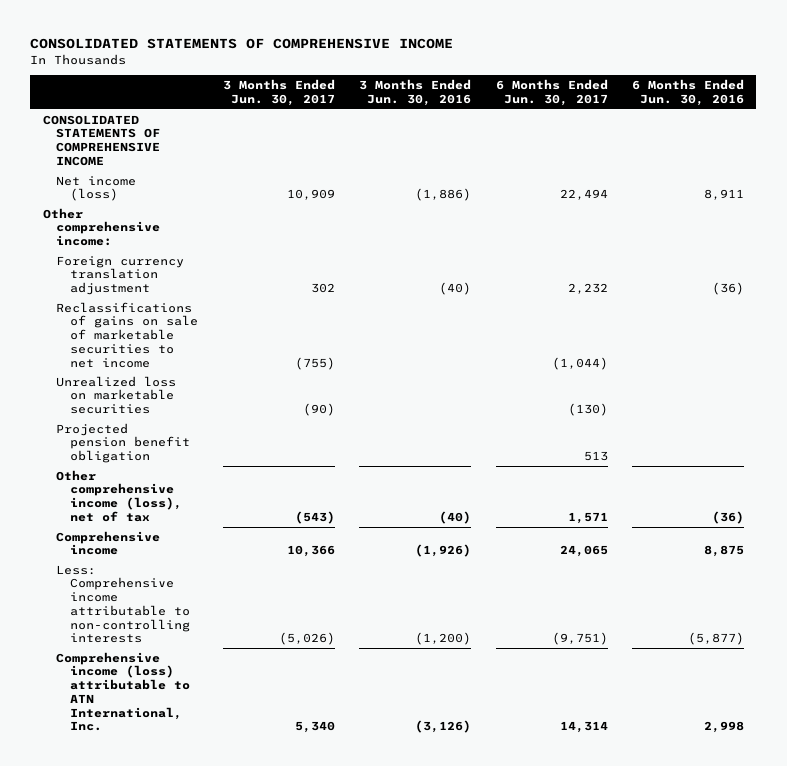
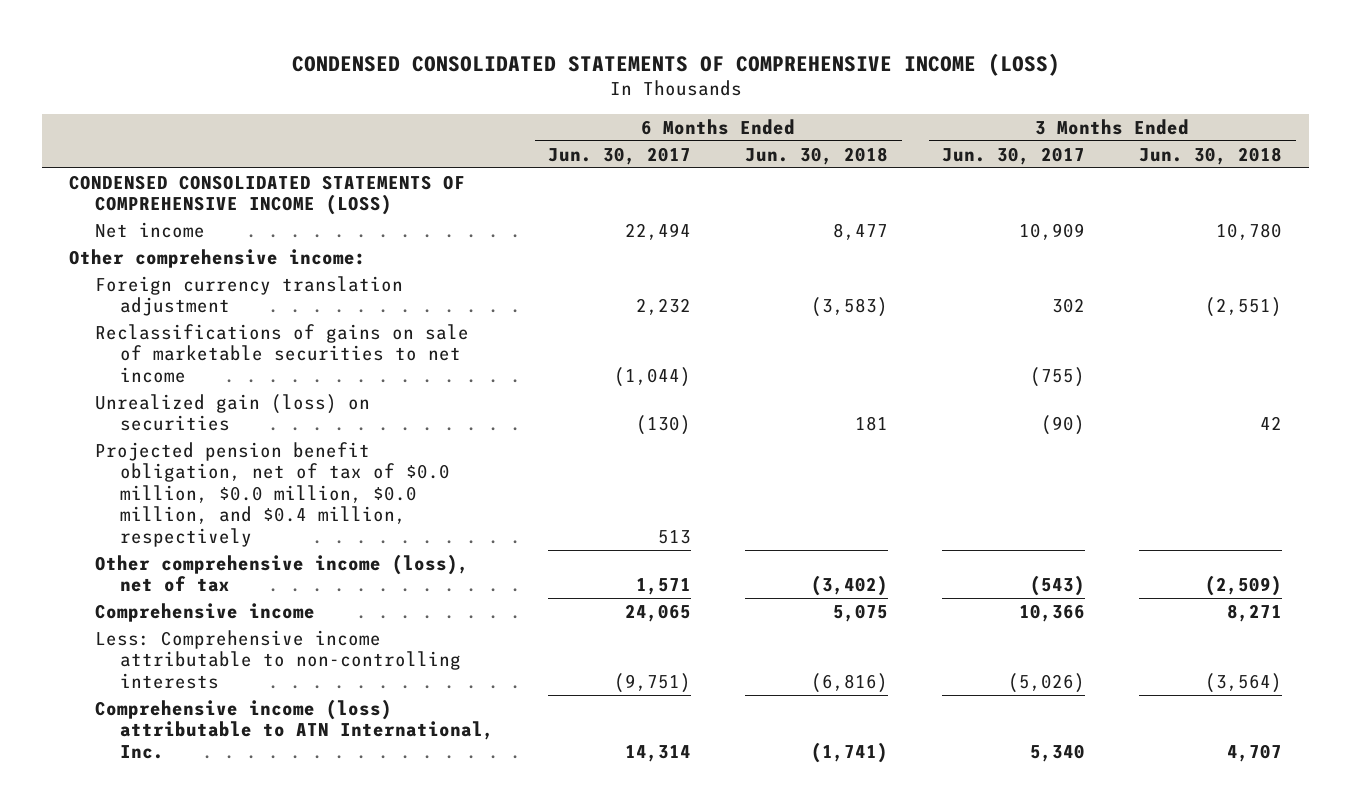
- CONSOLIDATED STATEMENTS OF COMPREHENSIVE INCOME
+ CONDENSED CONSOLIDATED STATEMENTS OF COMPREHENSIVE INCOME (LOSS)
- | 3 Months Ended Jun. 30, 2017 | 3 Months Ended Jun. 30, 2016 | 6 Months Ended Jun. 30, 2017 | 6 Months Ended Jun. 30, 2016
+ | 6 Months Ended Jun. 30, 2017 | 6 Months Ended Jun. 30, 2018 | 3 Months Ended Jun. 30, 2017 | 3 Months Ended Jun. 30, 2018
- CONSOLIDATED STATEMENTS OF COMPREHENSIVE INCOME
- Net income (loss) | 10,909 | (1,886) | 22,494 | 8,911
+ CONDENSED CONSOLIDATED STATEMENTS OF COMPREHENSIVE INCOME (LOSS)
+ Net income | 22,494 | 8,477 | 10,909 | 10,780
- Unrealized loss on marketable securities | (90) | | (130) |
- Projected pension benefit obligation | | | 513 |
+ Unrealized gain (loss) on securities | (130) | 181 | (90) | 42
+ Projected pension benefit obligation, net of tax of $0.0 million, $0.0 million, $0.0 million, and $0.4 million, respectively | 513 | | |

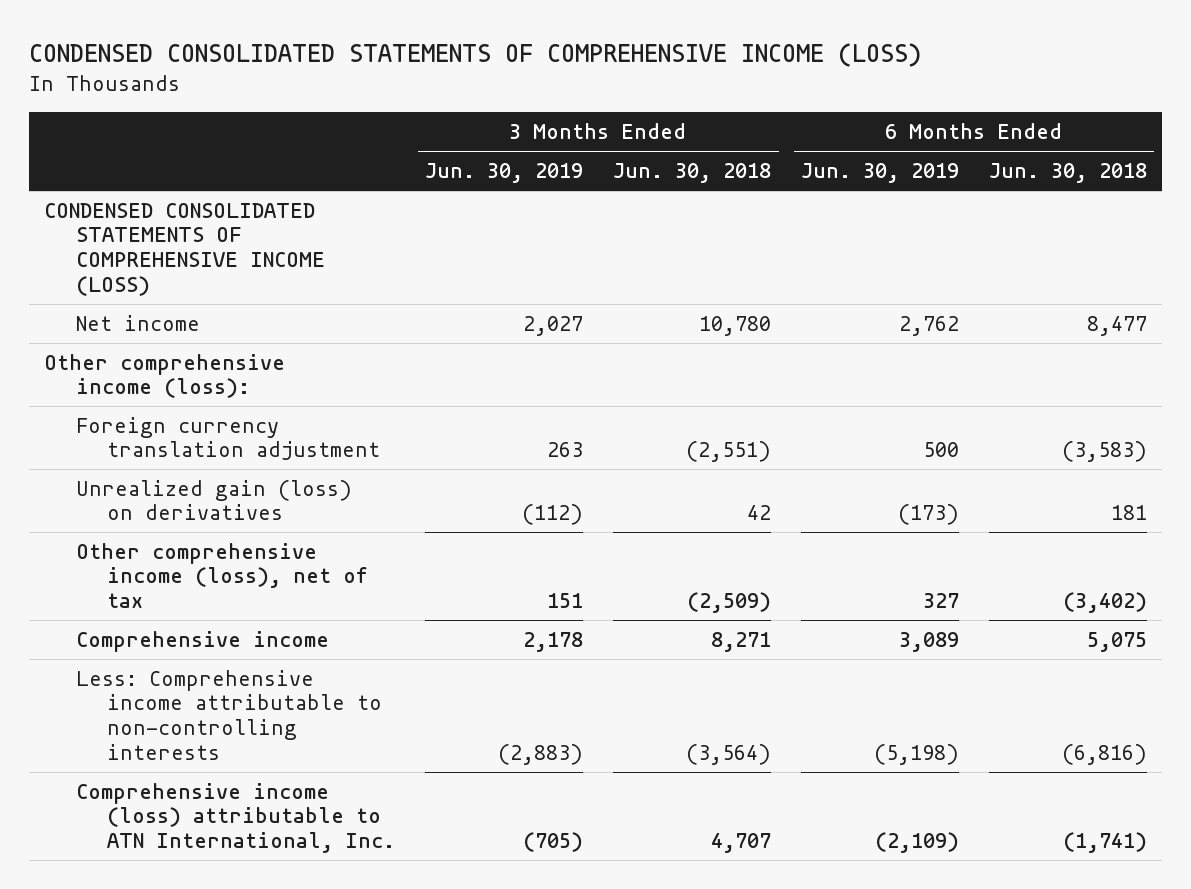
- | 6 Months Ended Jun. 30, 2017 | 6 Months Ended Jun. 30, 2018 | 3 Months Ended Jun. 30, 2017 | 3 Months Ended Jun. 30, 2018
+ | 3 Months Ended Jun. 30, 2019 | 3 Months Ended Jun. 30, 2018 | 6 Months Ended Jun. 30, 2019 | 6 Months Ended Jun. 30, 2018
- Other comprehensive income:
+ Other comprehensive income (loss):
- Reclassifications of gains on sale of marketable securities to net income | (1,044) | | (755) |
- Unrealized gain (loss) on securities | (130) | 181 | (90) | 42
- Projected pension benefit obligation, net of tax of $0.0 million, $0.0 million, $0.0 million, and $0.4 million, respectively | 513 | | |
+ Unrealized gain (loss) on derivatives | (112) | 42 | (173) | 181

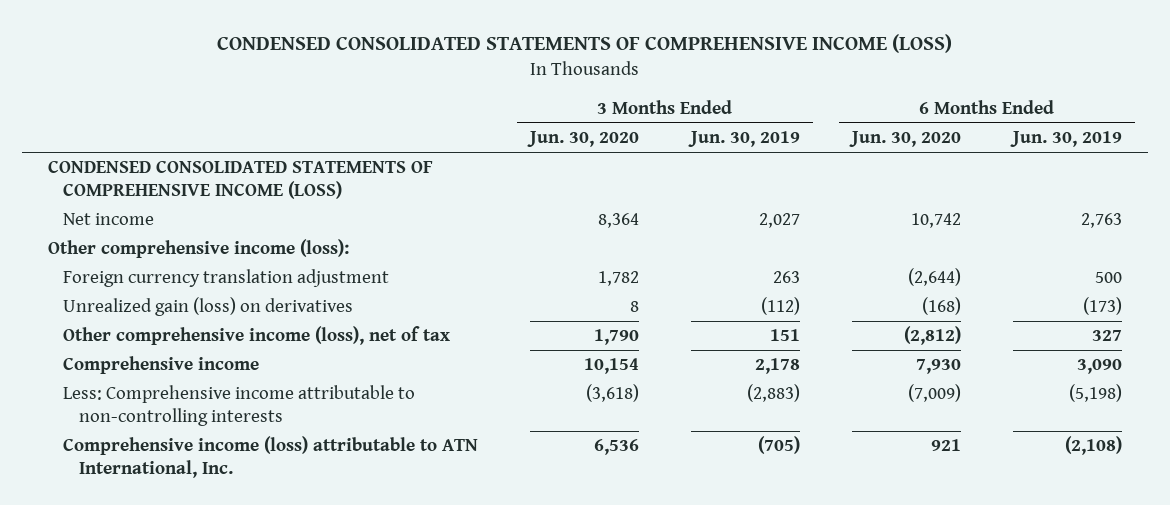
- | 3 Months Ended Jun. 30, 2019 | 3 Months Ended Jun. 30, 2018 | 6 Months Ended Jun. 30, 2019 | 6 Months Ended Jun. 30, 2018
+ | 3 Months Ended Jun. 30, 2020 | 3 Months Ended Jun. 30, 2019 | 6 Months Ended Jun. 30, 2020 | 6 Months Ended Jun. 30, 2019
- Net income | 2,027 | 10,780 | 2,762 | 8,477
+ Net income | 8,364 | 2,027 | 10,742 | 2,763
- Comprehensive income | 2,178 | 8,271 | 3,089 | 5,075
+ Comprehensive income | 10,154 | 2,178 | 7,930 | 3,090
- Comprehensive income (loss) attributable to ATN International, Inc. | (705) | 4,707 | (2,109) | (1,741)
+ Comprehensive income (loss) attributable to ATN International, Inc. | 6,536 | (705) | 921 | (2,108)

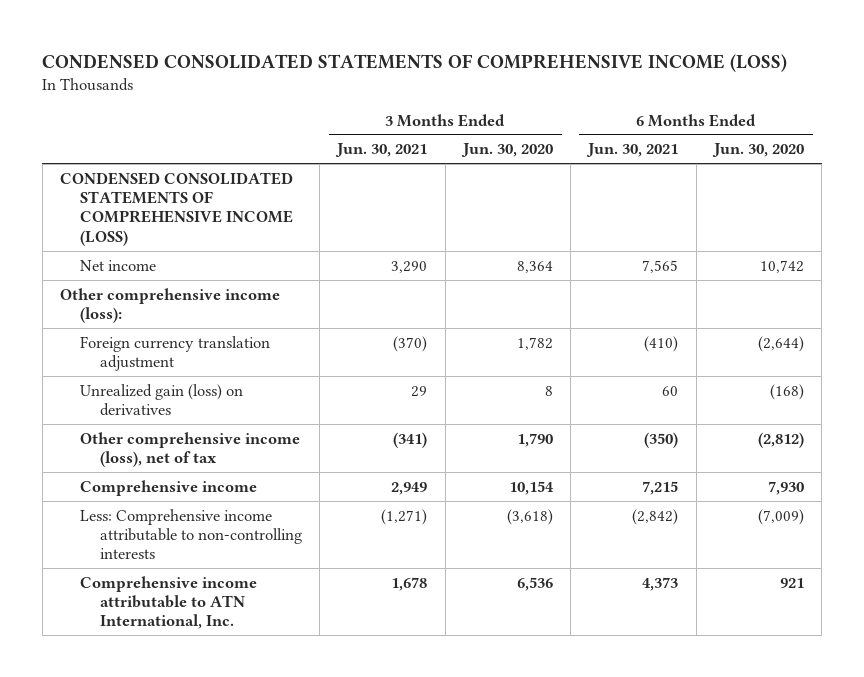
- | 3 Months Ended Jun. 30, 2020 | 3 Months Ended Jun. 30, 2019 | 6 Months Ended Jun. 30, 2020 | 6 Months Ended Jun. 30, 2019
+ | 3 Months Ended Jun. 30, 2021 | 3 Months Ended Jun. 30, 2020 | 6 Months Ended Jun. 30, 2021 | 6 Months Ended Jun. 30, 2020
- Comprehensive income (loss) attributable to ATN International, Inc. | 6,536 | (705) | 921 | (2,108)
+ Comprehensive income attributable to ATN International, Inc. | 1,678 | 6,536 | 4,373 | 921

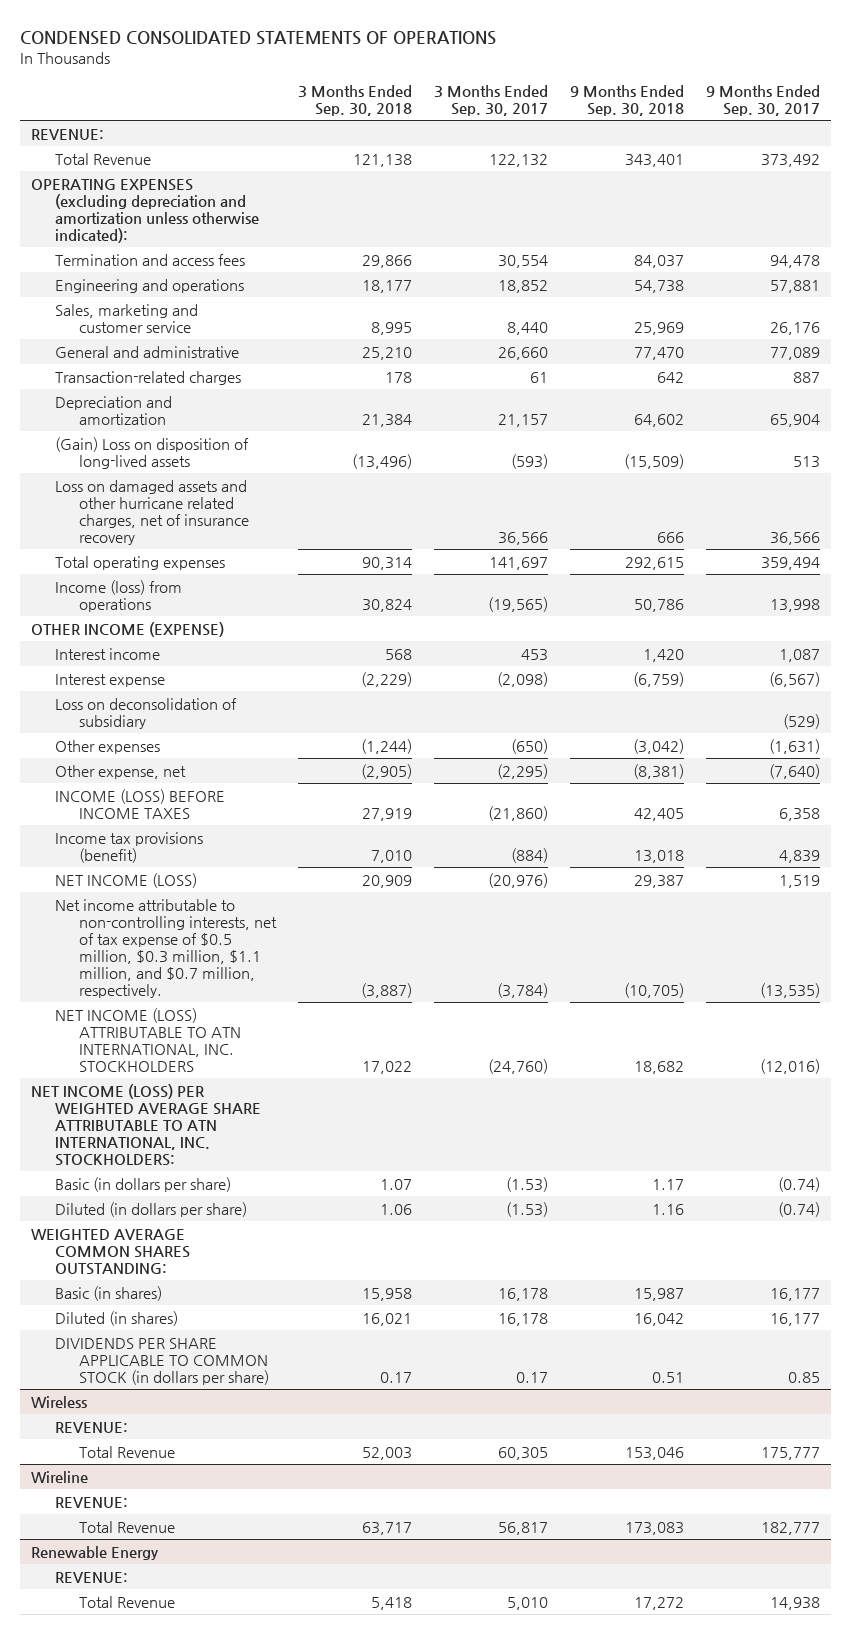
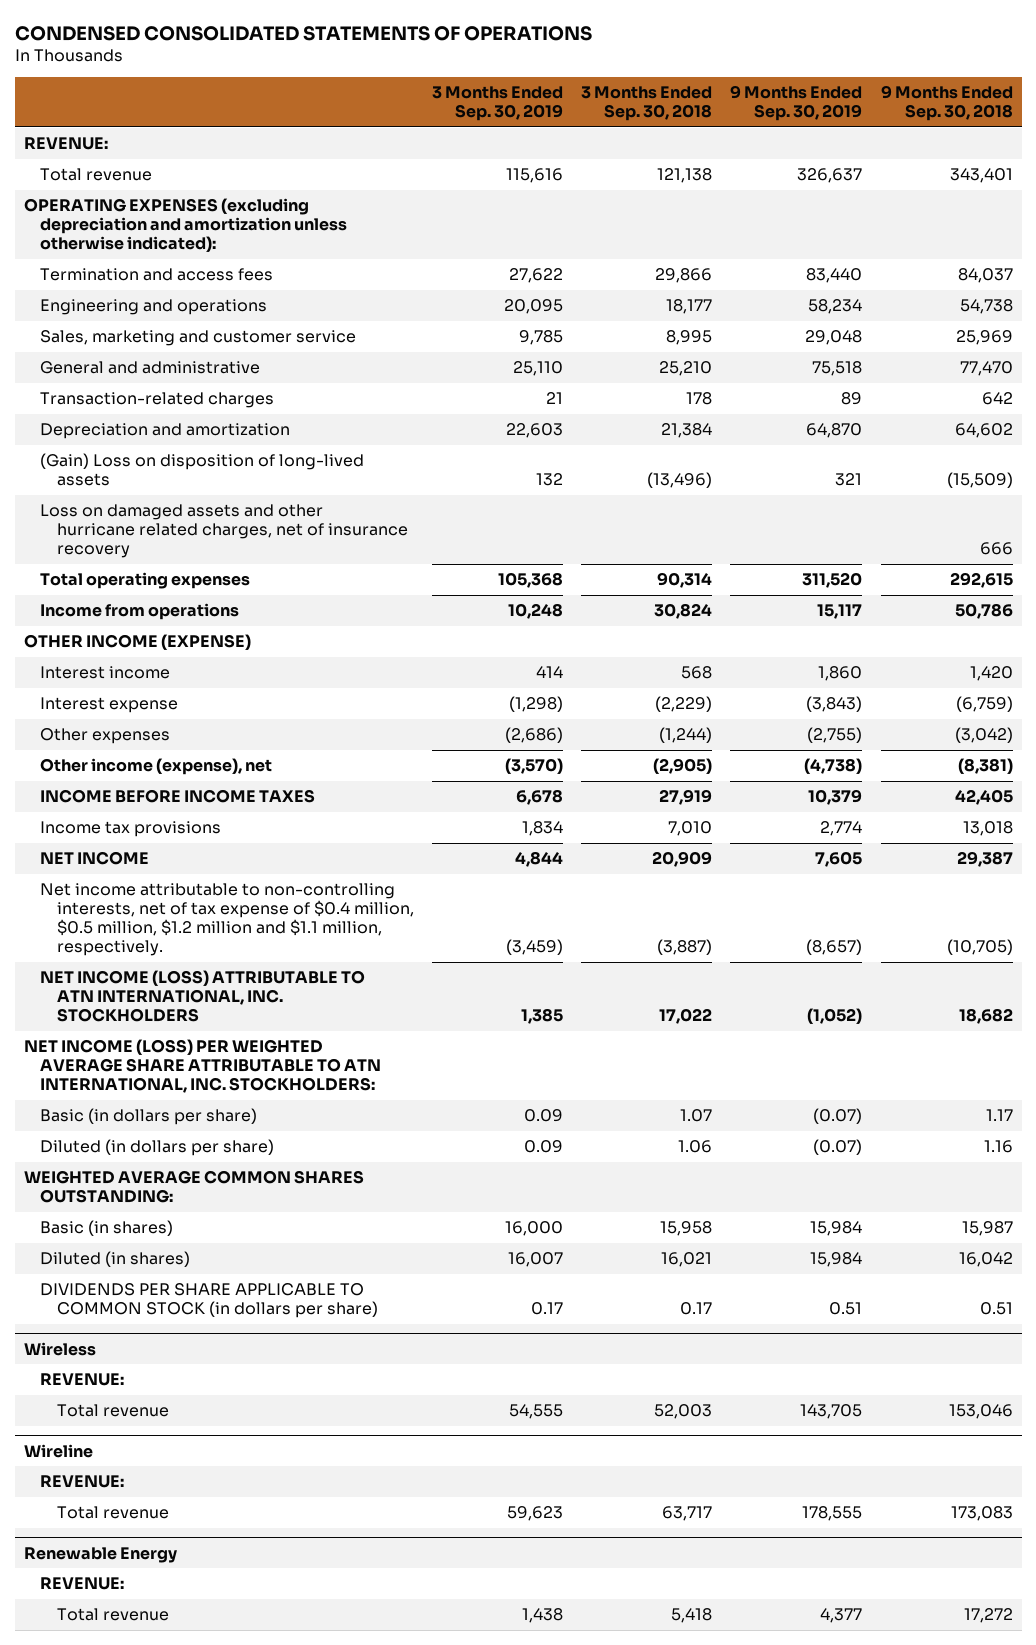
- | 3 Months Ended Sep. 30, 2018 | 3 Months Ended Sep. 30, 2017 | 9 Months Ended Sep. 30, 2018 | 9 Months Ended Sep. 30, 2017
+ | 3 Months Ended Sep. 30, 2019 | 3 Months Ended Sep. 30, 2018 | 9 Months Ended Sep. 30, 2019 | 9 Months Ended Sep. 30, 2018
- Total Revenue | 121,138 | 122,132 | 343,401 | 373,492
+ Total revenue | 115,616 | 121,138 | 326,637 | 343,401
- Income (loss) from operations | 30,824 | (19,565) | 50,786 | 13,998
+ Income from operations | 10,248 | 30,824 | 15,117 | 50,786
- Loss on deconsolidation of subsidiary | | | | (529)
- Other expense, net | (2,905) | (2,295) | (8,381) | (7,640)
- INCOME (LOSS) BEFORE INCOME TAXES | 27,919 | (21,860) | 42,405 | 6,358
- Income tax provisions (benefit) | 7,010 | (884) | 13,018 | 4,839
- NET INCOME (LOSS) | 20,909 | (20,976) | 29,387 | 1,519
- Net income attributable to non-controlling interests, net of tax expense of $0.5 million, $0.3 million, $1.1 million, and $0.7 million, respectively. | (3,887) | (3,784) | (10,705) | (13,535)
+ Other income (expense), net | (3,570) | (2,905) | (4,738) | (8,381)
+ INCOME BEFORE INCOME TAXES | 6,678 | 27,919 | 10,379 | 42,405
+ Income tax provisions | 1,834 | 7,010 | 2,774 | 13,018
+ NET INCOME | 4,844 | 20,909 | 7,605 | 29,387
+ Net income attributable to non-controlling interests, net of tax expense of $0.4 million, $0.5 million, $1.2 million and $1.1 million, respectively. | (3,459) | (3,887) | (8,657) | (10,705)
@ Wireless
- Total Revenue | 52,003 | 60,305 | 153,046 | 175,777
+ Total revenue | 54,555 | 52,003 | 143,705 | 153,046
@ Wireline
- Total Revenue | 63,717 | 56,817 | 173,083 | 182,777
+ Total revenue | 59,623 | 63,717 | 178,555 | 173,083
@ Renewable Energy
- Total Revenue | 5,418 | 5,010 | 17,272 | 14,938
+ Total revenue | 1,438 | 5,418 | 4,377 | 17,272

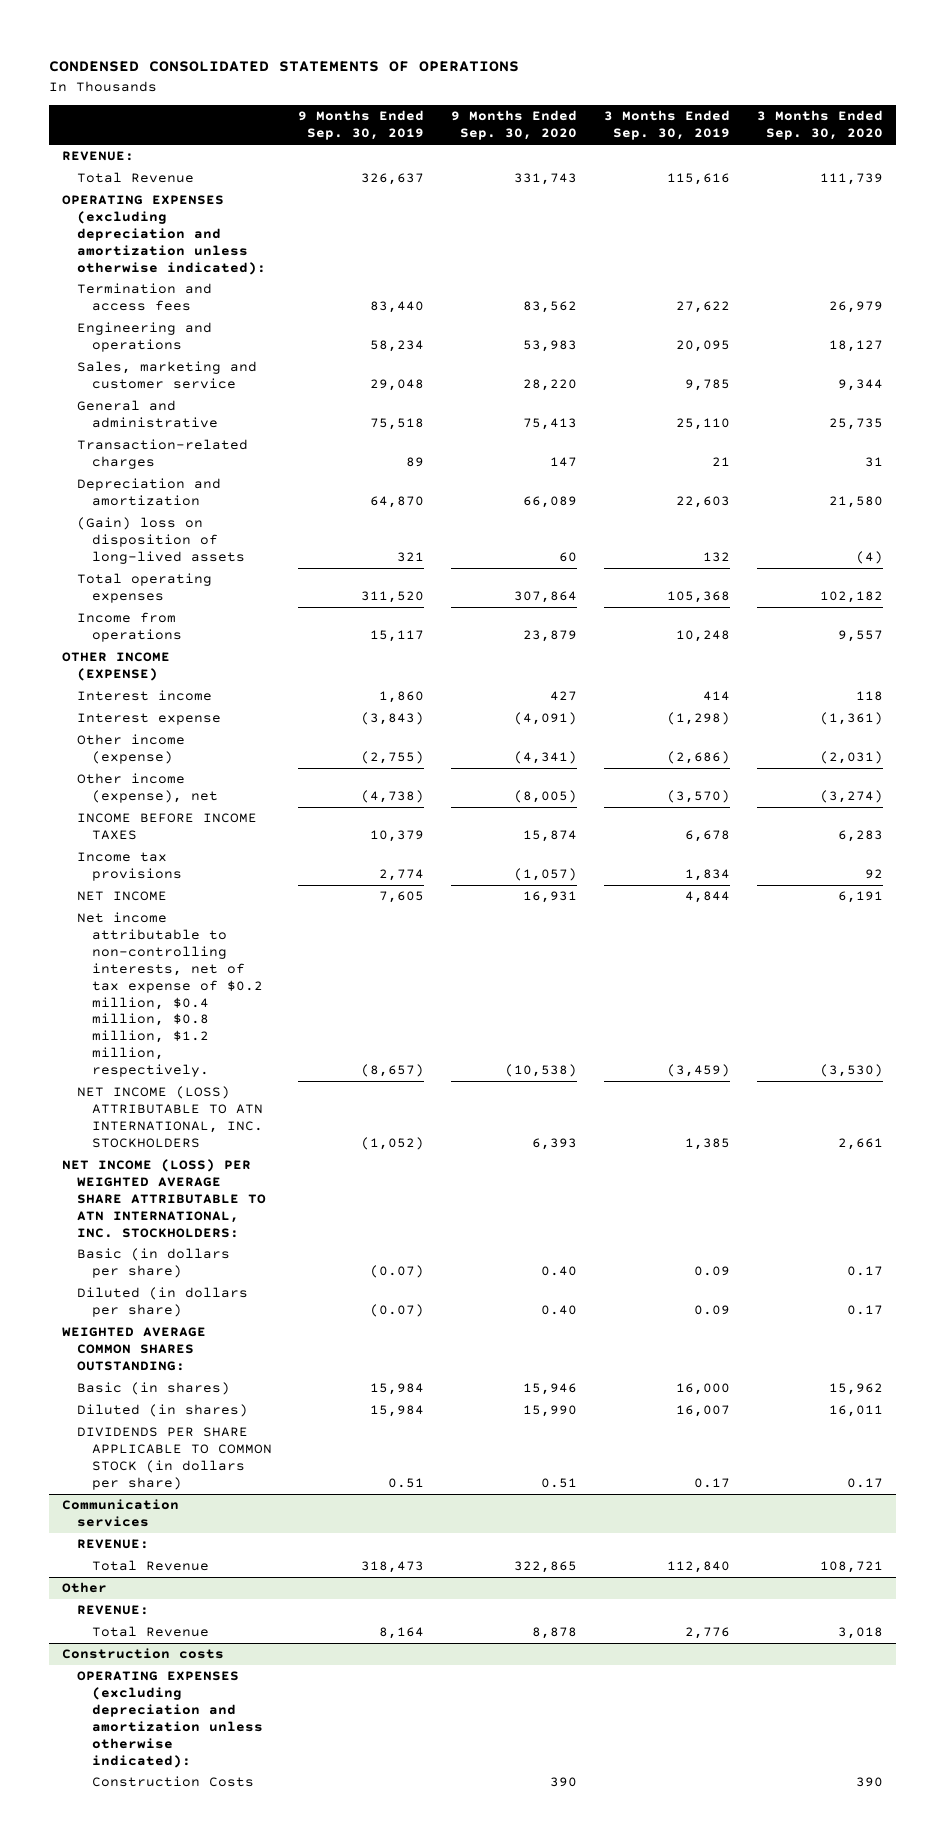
- | 3 Months Ended Sep. 30, 2019 | 3 Months Ended Sep. 30, 2018 | 9 Months Ended Sep. 30, 2019 | 9 Months Ended Sep. 30, 2018
+ | 9 Months Ended Sep. 30, 2019 | 9 Months Ended Sep. 30, 2020 | 3 Months Ended Sep. 30, 2019 | 3 Months Ended Sep. 30, 2020
- Total revenue | 115,616 | 121,138 | 326,637 | 343,401
+ Total Revenue | 326,637 | 331,743 | 115,616 | 111,739
- (Gain) Loss on disposition of long-lived assets | 132 | (13,496) | 321 | (15,509)
- Loss on damaged assets and other hurricane related charges, net of insurance recovery | | | | 666
+ (Gain) loss on disposition of long-lived assets | 321 | 60 | 132 | (4)
- Other expenses | (2,686) | (1,244) | (2,755) | (3,042)
+ Other income (expense) | (2,755) | (4,341) | (2,686) | (2,031)
- Net income attributable to non-controlling interests, net of tax expense of $0.4 million, $0.5 million, $1.2 million and $1.1 million, respectively. | (3,459) | (3,887) | (8,657) | (10,705)
+ Net income attributable to non-controlling interests, net of tax expense of $0.2 million, $0.4 million, $0.8 million, $1.2 million, respectively. | (8,657) | (10,538) | (3,459) | (3,530)
- Wireless
- REVENUE:
- Total revenue | 54,555 | 52,003 | 143,705 | 153,046
- Wireline
+ Communication services
- Total revenue | 59,623 | 63,717 | 178,555 | 173,083
- Renewable Energy
+ Total Revenue | 318,473 | 322,865 | 112,840 | 108,721
+ Other
- Total revenue | 1,438 | 5,418 | 4,377 | 17,272
+ Total Revenue | 8,164 | 8,878 | 2,776 | 3,018
+ Construction costs
+ OPERATING EXPENSES (excluding depreciation and amortization unless otherwise indicated):
+ Construction Costs | | 390 | | 390

